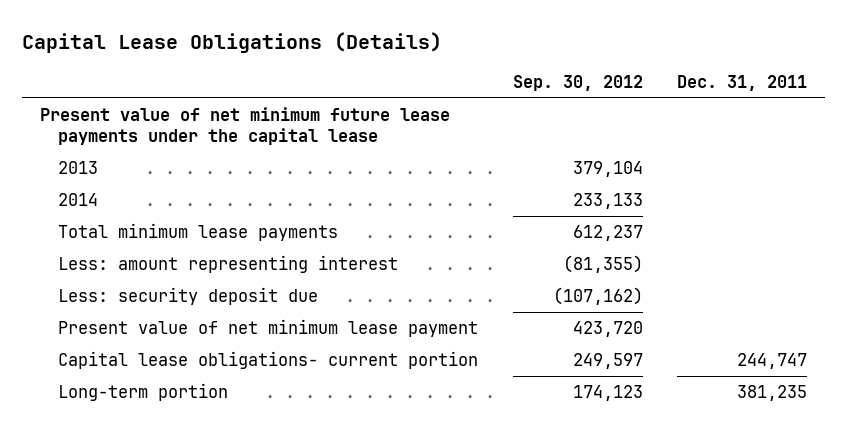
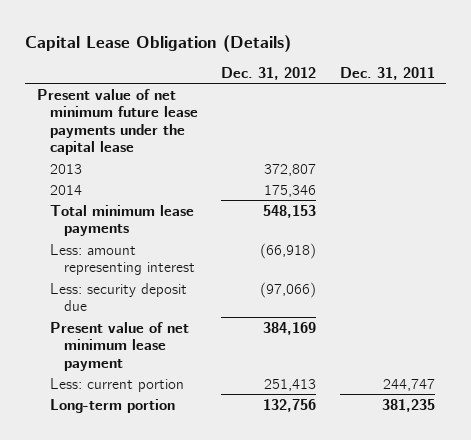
- Capital Lease Obligations (Details)
+ Capital Lease Obligation (Details)
- | Sep. 30, 2012 | Dec. 31, 2011
+ | Dec. 31, 2012 | Dec. 31, 2011
- Capital lease obligations- current portion | 249,597 | 244,747
+ Less: current portion | 251,413 | 244,747

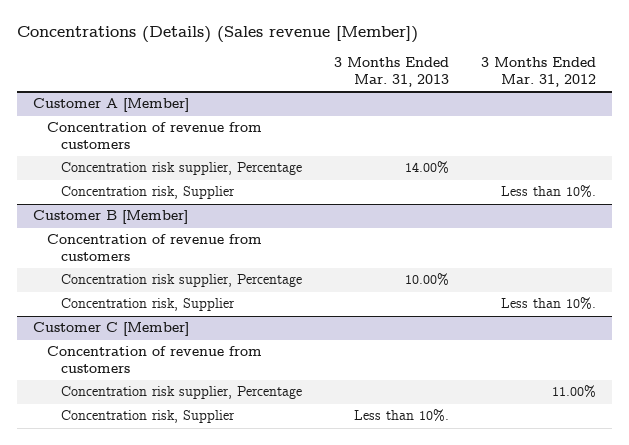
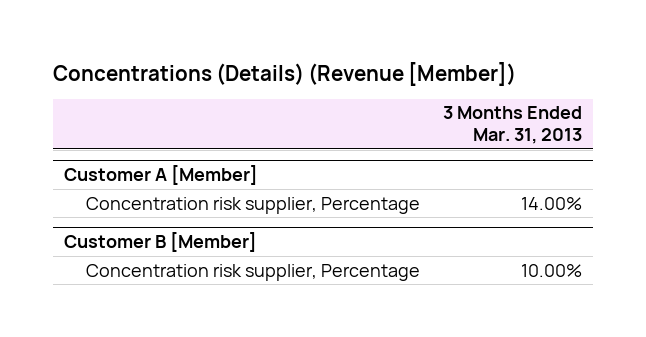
- Concentrations (Details) (Sales revenue [Member])
+ Concentrations (Details) (Revenue [Member])
- | 3 Months Ended Mar. 31, 2013 | 3 Months Ended Mar. 31, 2012
+ | 3 Months Ended Mar. 31, 2013
@ Customer A [Member]
- Concentration of revenue from customers
- Concentration risk, Supplier | | Less than 10%.
@ Customer B [Member]
- Concentration of revenue from customers
- Concentration risk, Supplier | | Less than 10%.
- Customer C [Member]
- Concentration of revenue from customers
- Concentration risk supplier, Percentage | | 11.00%
- Concentration risk, Supplier | Less than 10%. |

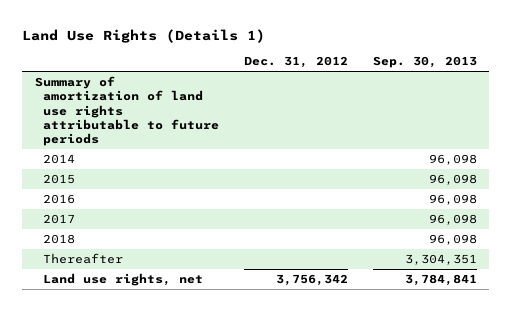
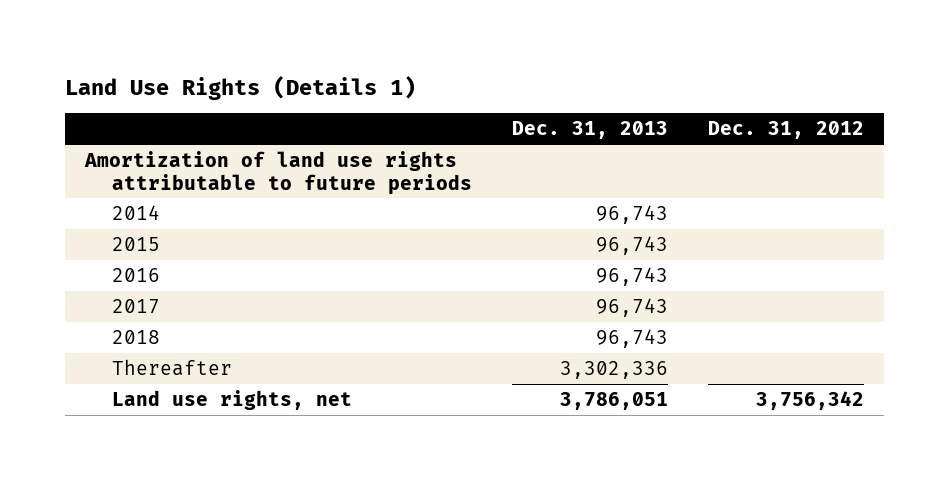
- | Dec. 31, 2012 | Sep. 30, 2013
+ | Dec. 31, 2013 | Dec. 31, 2012
- Summary of amortization of land use rights attributable to future periods
+ Amortization of land use rights attributable to future periods

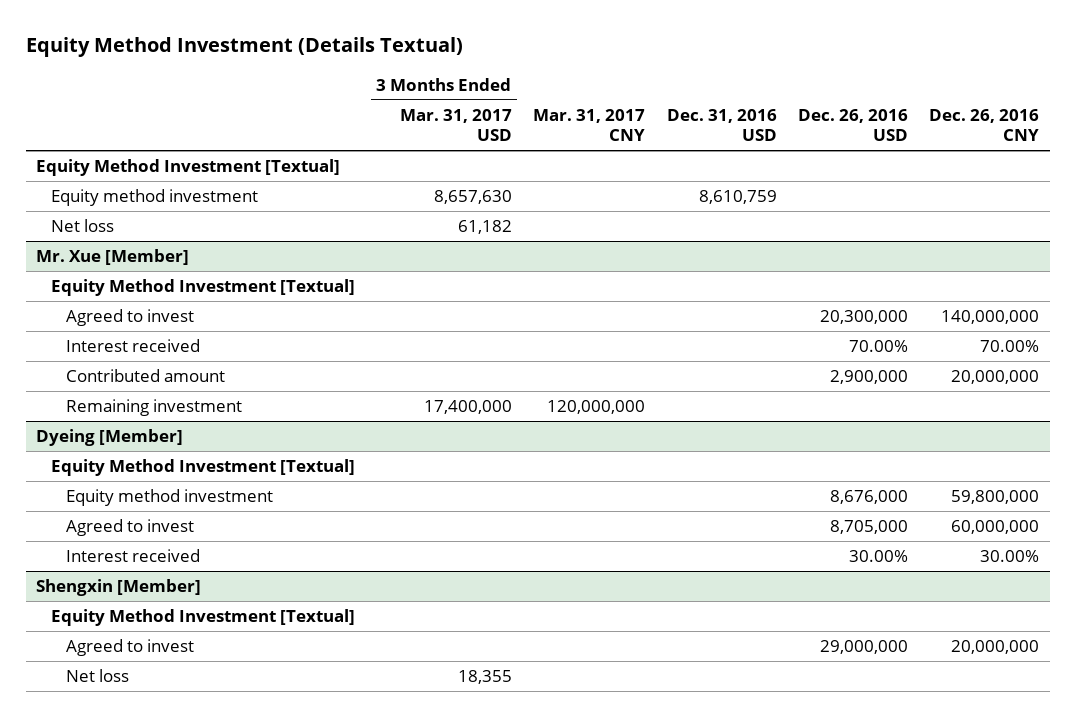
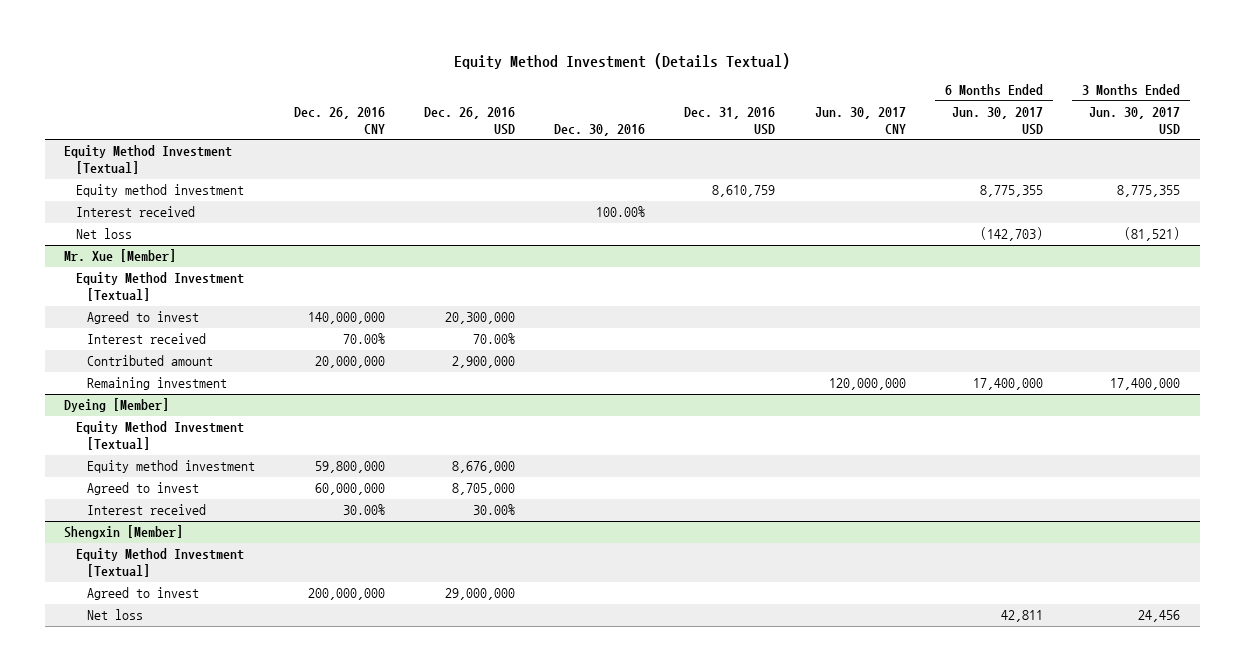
- | 3 Months Ended Mar. 31, 2017 USD | Mar. 31, 2017 CNY | Dec. 31, 2016 USD | Dec. 26, 2016 USD | Dec. 26, 2016 CNY
+ | Dec. 26, 2016 CNY | Dec. 26, 2016 USD | Dec. 30, 2016 | Dec. 31, 2016 USD | Jun. 30, 2017 CNY | 6 Months Ended Jun. 30, 2017 USD | 3 Months Ended Jun. 30, 2017 USD
+ Interest received | | | 100.00% | | | |
@ Shengxin [Member]
- Agreed to invest | | | | 29,000,000 | 20,000,000
+ Agreed to invest | 200,000,000 | 29,000,000 | | | | |

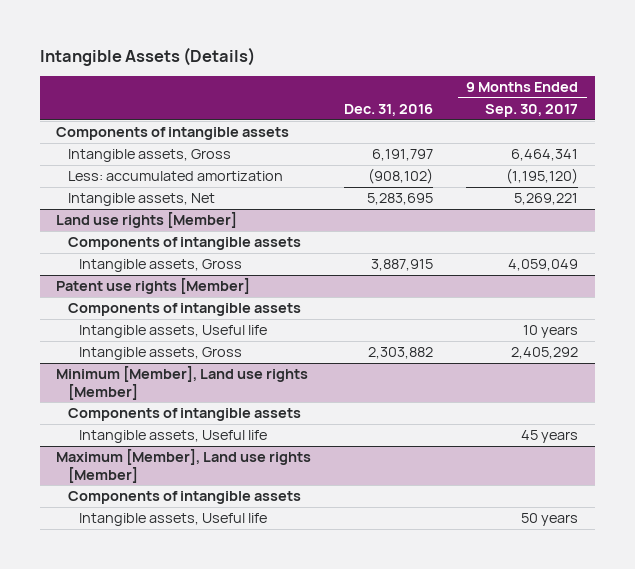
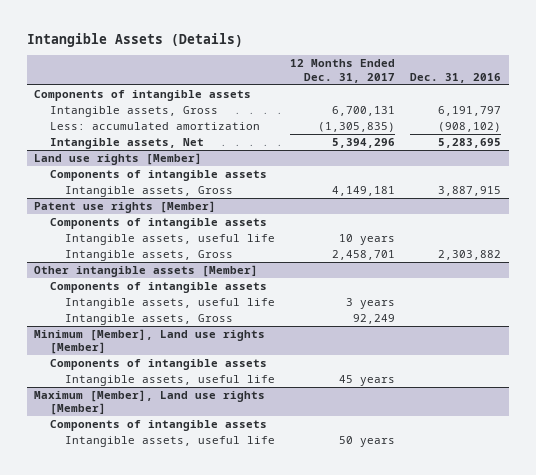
- | Dec. 31, 2016 | 9 Months Ended Sep. 30, 2017
+ | 12 Months Ended Dec. 31, 2017 | Dec. 31, 2016
@ Patent use rights [Member]
- Intangible assets, Useful life | | 10 years
+ Intangible assets, useful life | 10 years |
+ Other intangible assets [Member]
+ Components of intangible assets
+ Intangible assets, useful life | 3 years |
+ Intangible assets, Gross | 92,249 |
@ Minimum [Member], Land use rights [Member]
- Intangible assets, Useful life | | 45 years
+ Intangible assets, useful life | 45 years |
@ Maximum [Member], Land use rights [Member]
- Intangible assets, Useful life | | 50 years
+ Intangible assets, useful life | 50 years |

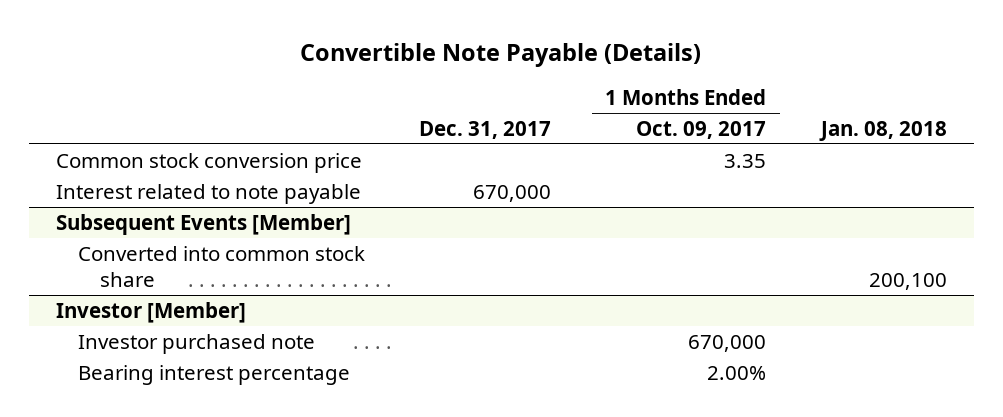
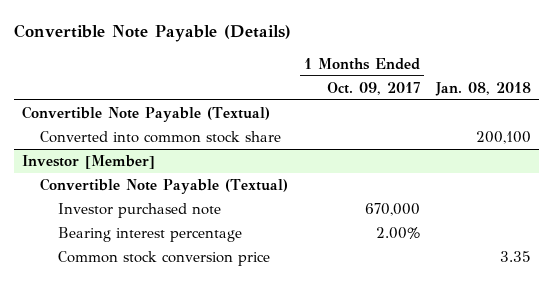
- | Dec. 31, 2017 | 1 Months Ended Oct. 09, 2017 | Jan. 08, 2018
+ | 1 Months Ended Oct. 09, 2017 | Jan. 08, 2018
- Common stock conversion price | | 3.35 |
- Interest related to note payable | 670,000 | |
- Subsequent Events [Member]
- Converted into common stock share | | | 200,100
+ Convertible Note Payable (Textual)
+ Converted into common stock share | | 200,100
@ Investor [Member]
+ Convertible Note Payable (Textual)
+ Common stock conversion price | | 3.35

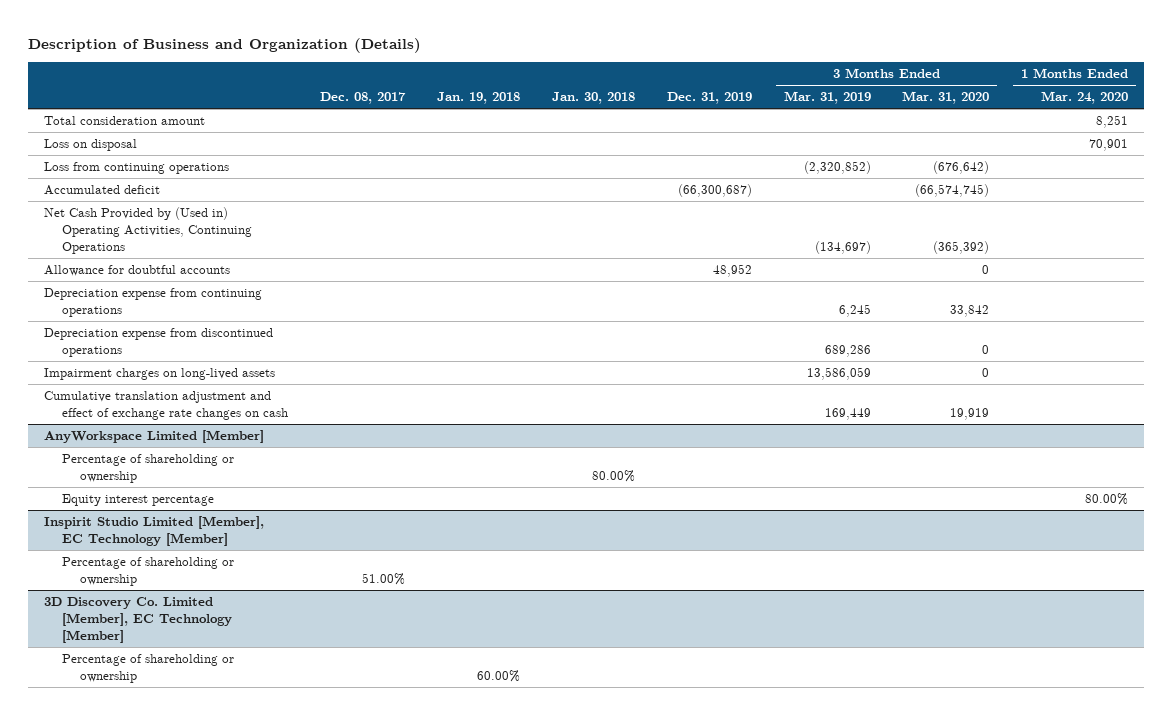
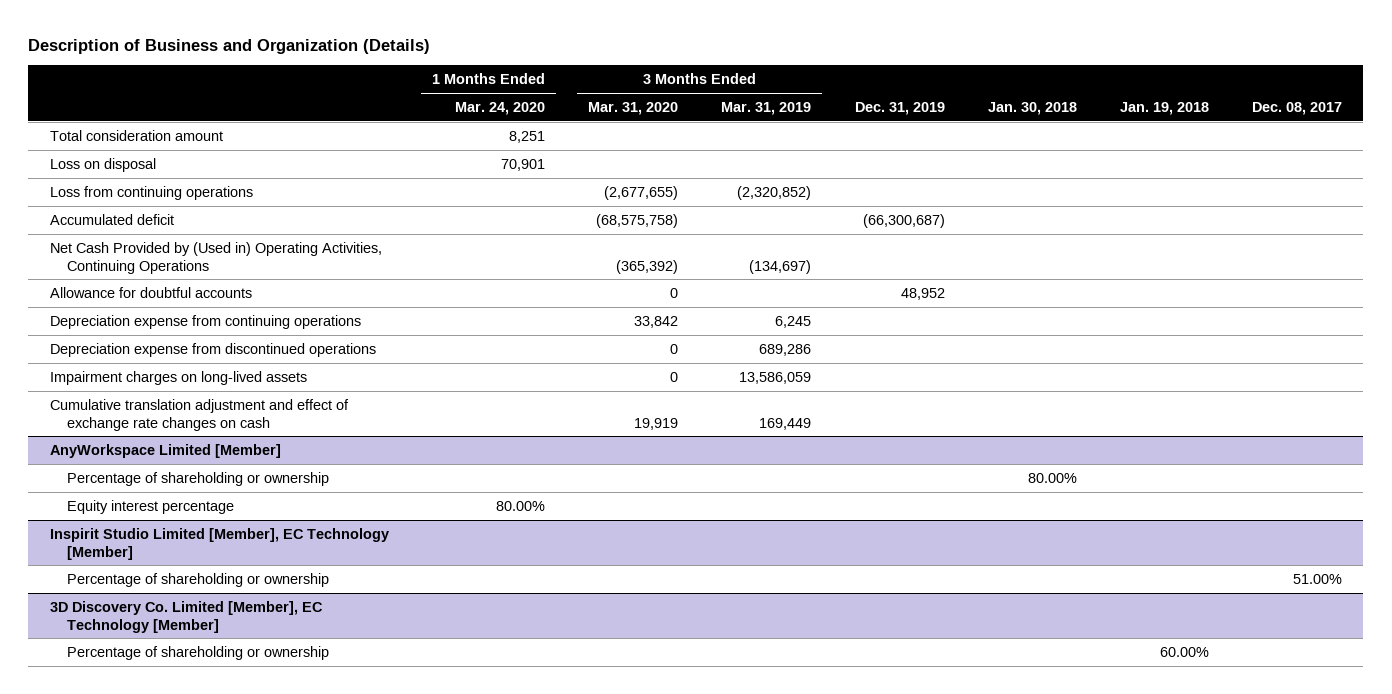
- | Dec. 08, 2017 | Jan. 19, 2018 | Jan. 30, 2018 | Dec. 31, 2019 | 3 Months Ended Mar. 31, 2019 | 3 Months Ended Mar. 31, 2020 | 1 Months Ended Mar. 24, 2020
+ | 1 Months Ended Mar. 24, 2020 | 3 Months Ended Mar. 31, 2020 | 3 Months Ended Mar. 31, 2019 | Dec. 31, 2019 | Jan. 30, 2018 | Jan. 19, 2018 | Dec. 08, 2017
- Loss from continuing operations | | | | | (2,320,852) | (676,642) |
- Accumulated deficit | | | | (66,300,687) | | (66,574,745) |
+ Loss from continuing operations | | (2,677,655) | (2,320,852) | | | |
+ Accumulated deficit | | (68,575,758) | | (66,300,687) | | |

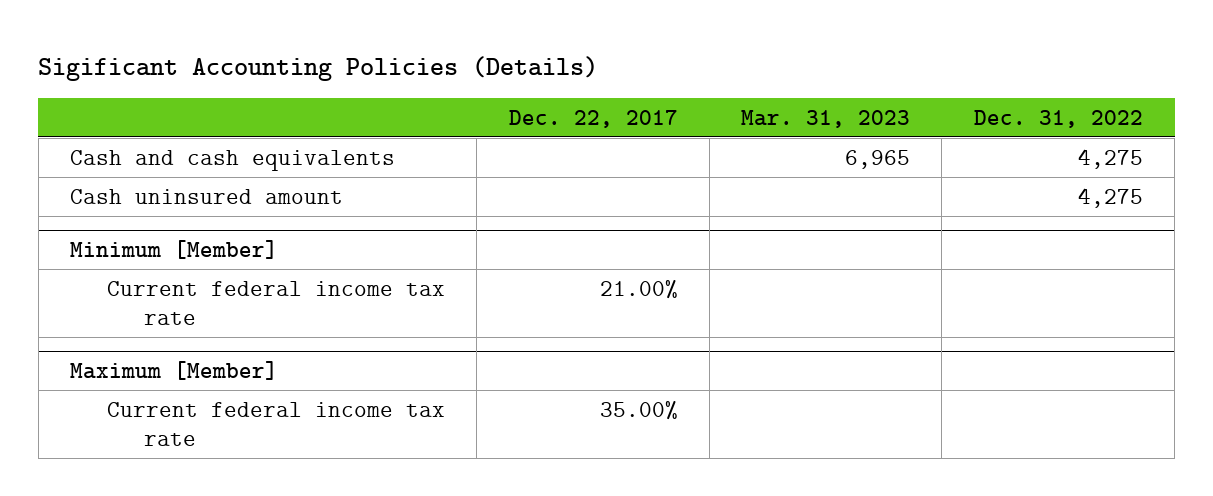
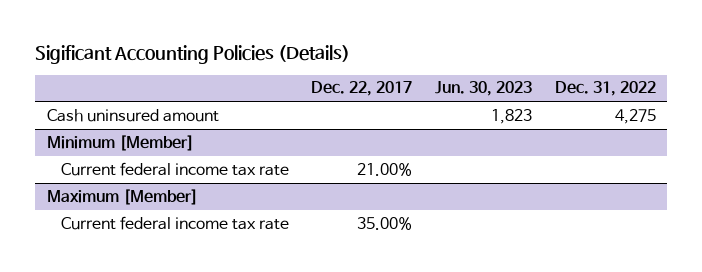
- | Dec. 22, 2017 | Mar. 31, 2023 | Dec. 31, 2022
+ | Dec. 22, 2017 | Jun. 30, 2023 | Dec. 31, 2022
- Cash and cash equivalents | | 6,965 | 4,275

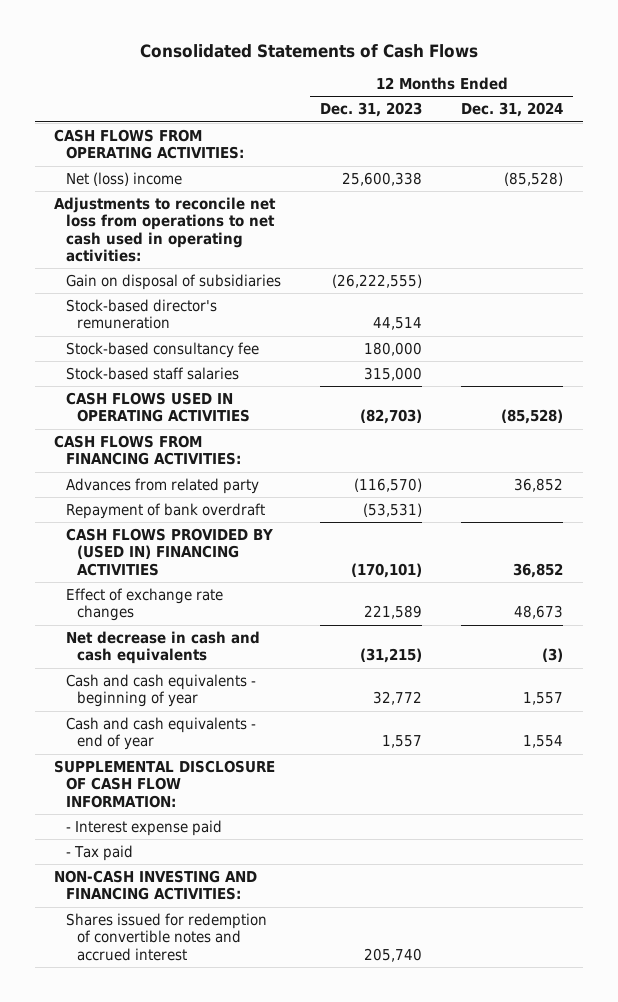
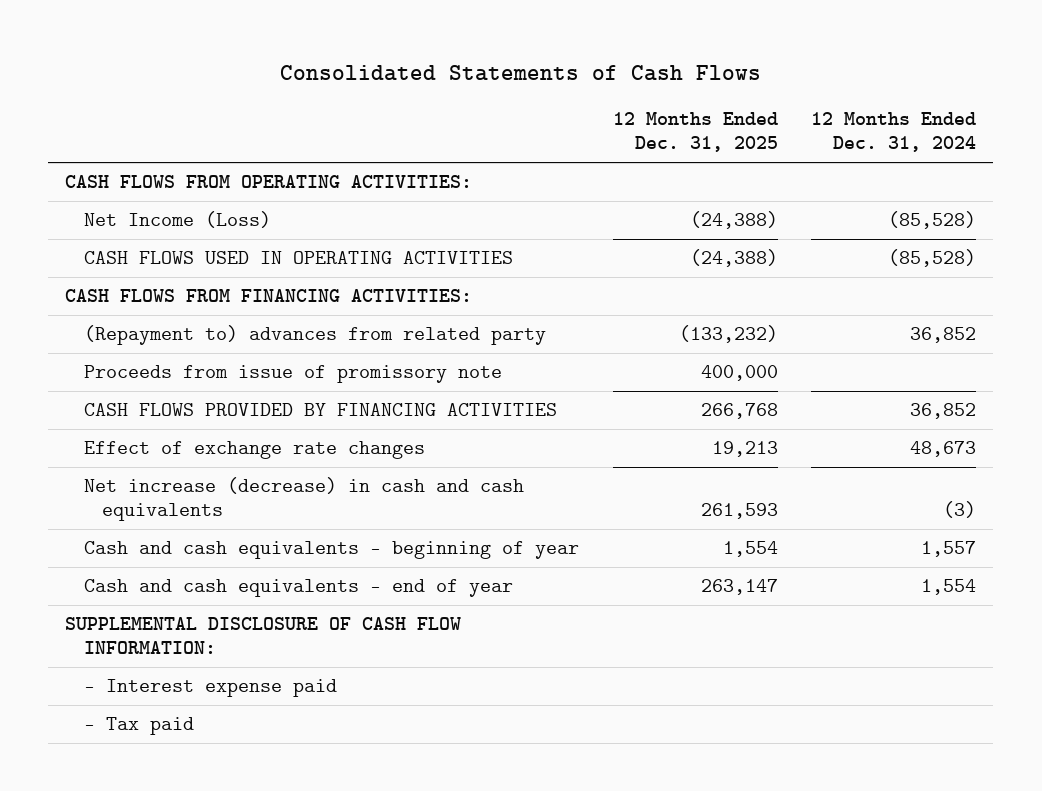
- | 12 Months Ended Dec. 31, 2023 | 12 Months Ended Dec. 31, 2024
+ | 12 Months Ended Dec. 31, 2025 | 12 Months Ended Dec. 31, 2024
- Net (loss) income | 25,600,338 | (85,528)
- Adjustments to reconcile net loss from operations to net cash used in operating activities:
- Gain on disposal of subsidiaries | (26,222,555) |
- Stock-based director's remuneration | 44,514 |
- Stock-based consultancy fee | 180,000 |
- Stock-based staff salaries | 315,000 |
+ Net Income (Loss) | (24,388) | (85,528)
- Advances from related party | (116,570) | 36,852
- Repayment of bank overdraft | (53,531) |
- CASH FLOWS PROVIDED BY (USED IN) FINANCING ACTIVITIES | (170,101) | 36,852
+ (Repayment to) advances from related party | (133,232) | 36,852
+ Proceeds from issue of promissory note | 400,000 |
+ CASH FLOWS PROVIDED BY FINANCING ACTIVITIES | 266,768 | 36,852
- Net decrease in cash and cash equivalents | (31,215) | (3)
+ Net increase (decrease) in cash and cash equivalents | 261,593 | (3)
- NON-CASH INVESTING AND FINANCING ACTIVITIES:
- Shares issued for redemption of convertible notes and accrued interest | 205,740 |

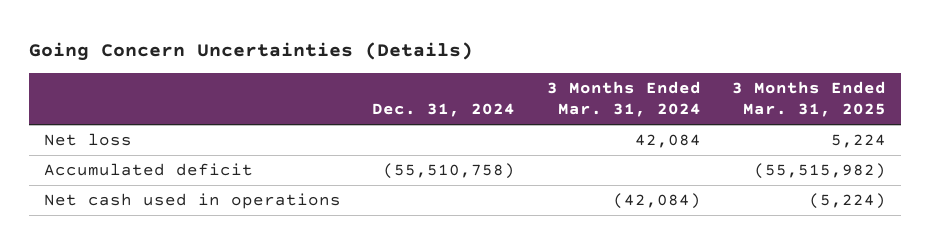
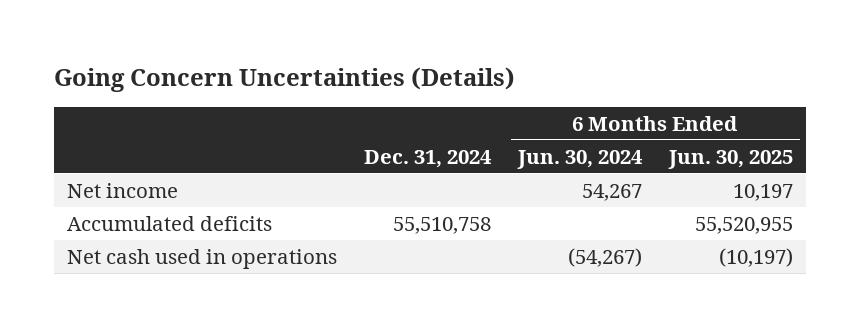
- | Dec. 31, 2024 | 3 Months Ended Mar. 31, 2024 | 3 Months Ended Mar. 31, 2025
+ | Dec. 31, 2024 | 6 Months Ended Jun. 30, 2024 | 6 Months Ended Jun. 30, 2025
- Net loss | | 42,084 | 5,224
- Accumulated deficit | (55,510,758) | | (55,515,982)
+ Net income | | 54,267 | 10,197
+ Accumulated deficits | 55,510,758 | | 55,520,955

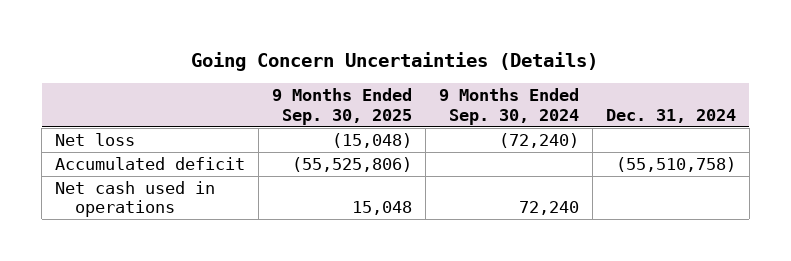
- | Dec. 31, 2024 | 6 Months Ended Jun. 30, 2024 | 6 Months Ended Jun. 30, 2025
+ | 9 Months Ended Sep. 30, 2025 | 9 Months Ended Sep. 30, 2024 | Dec. 31, 2024
- Net income | | 54,267 | 10,197
- Accumulated deficits | 55,510,758 | | 55,520,955
+ Net loss | (15,048) | (72,240) |
+ Accumulated deficit | (55,525,806) | | (55,510,758)

